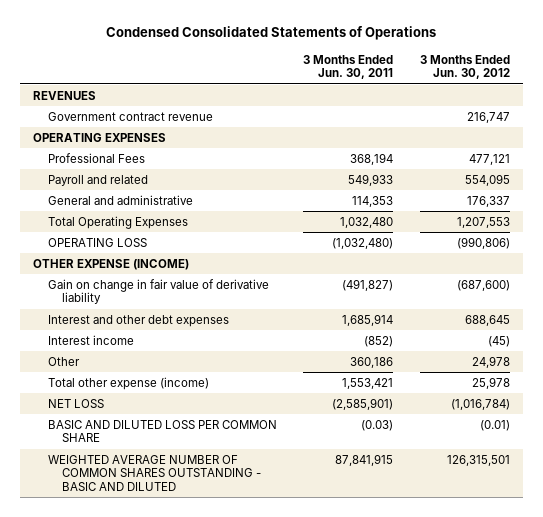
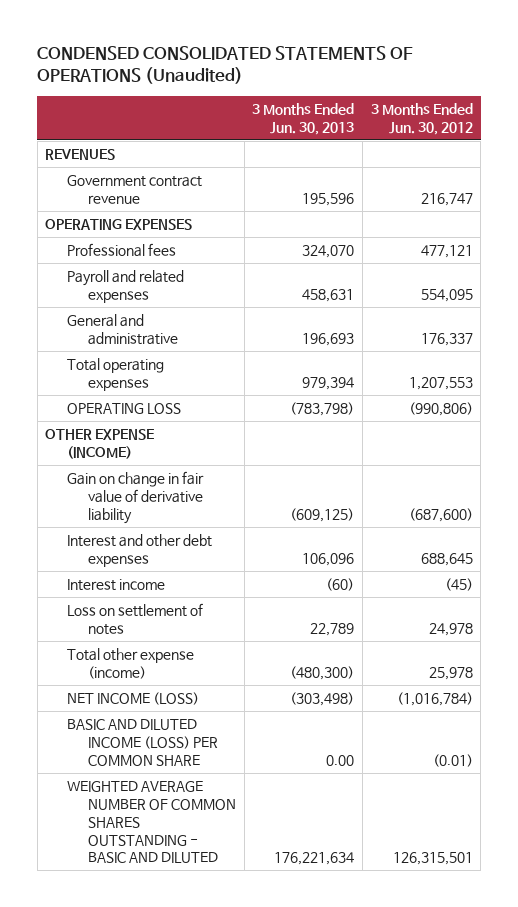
- Condensed Consolidated Statements of Operations
+ CONDENSED CONSOLIDATED STATEMENTS OF OPERATIONS (Unaudited)
- | 3 Months Ended Jun. 30, 2011 | 3 Months Ended Jun. 30, 2012
+ | 3 Months Ended Jun. 30, 2013 | 3 Months Ended Jun. 30, 2012
- Professional Fees | 368,194 | 477,121
- Payroll and related | 549,933 | 554,095
+ Professional fees | 324,070 | 477,121
+ Payroll and related expenses | 458,631 | 554,095
- Total Operating Expenses | 1,032,480 | 1,207,553
+ Total operating expenses | 979,394 | 1,207,553
- Other | 360,186 | 24,978
+ Loss on settlement of notes | 22,789 | 24,978
- NET LOSS | (2,585,901) | (1,016,784)
- BASIC AND DILUTED LOSS PER COMMON SHARE | (0.03) | (0.01)
+ NET INCOME (LOSS) | (303,498) | (1,016,784)
+ BASIC AND DILUTED INCOME (LOSS) PER COMMON SHARE | 0.00 | (0.01)

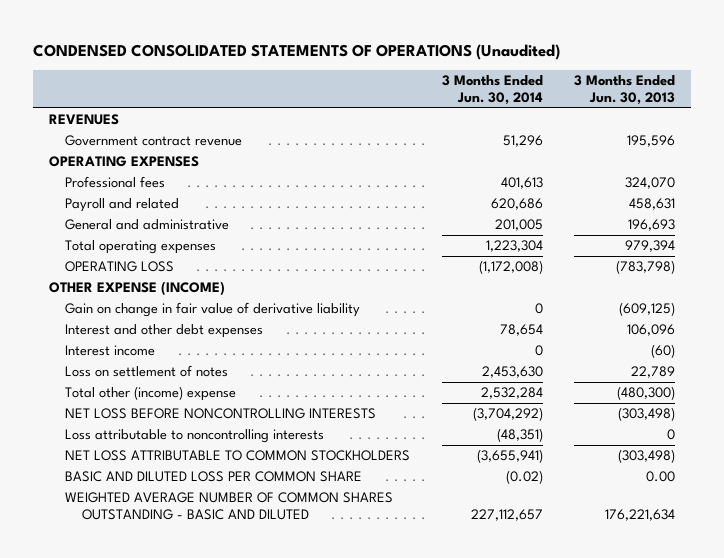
- | 3 Months Ended Jun. 30, 2013 | 3 Months Ended Jun. 30, 2012
+ | 3 Months Ended Jun. 30, 2014 | 3 Months Ended Jun. 30, 2013
- Payroll and related expenses | 458,631 | 554,095
+ Payroll and related | 620,686 | 458,631
- Total other expense (income) | (480,300) | 25,978
- NET INCOME (LOSS) | (303,498) | (1,016,784)
- BASIC AND DILUTED INCOME (LOSS) PER COMMON SHARE | 0.00 | (0.01)
+ Total other (income) expense | 2,532,284 | (480,300)
+ NET LOSS BEFORE NONCONTROLLING INTERESTS | (3,704,292) | (303,498)
+ Loss attributable to noncontrolling interests | (48,351) | 0
+ NET LOSS ATTRIBUTABLE TO COMMON STOCKHOLDERS | (3,655,941) | (303,498)
+ BASIC AND DILUTED LOSS PER COMMON SHARE | (0.02) | 0.00

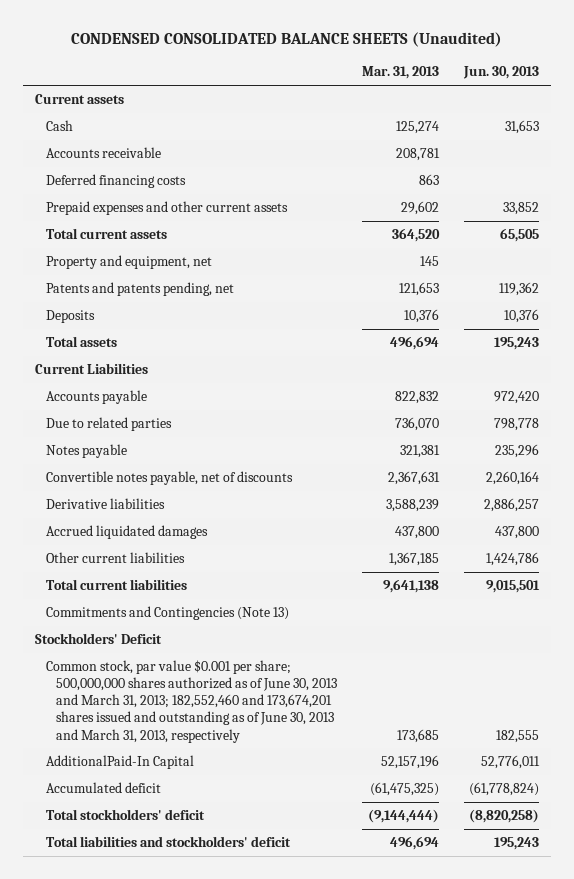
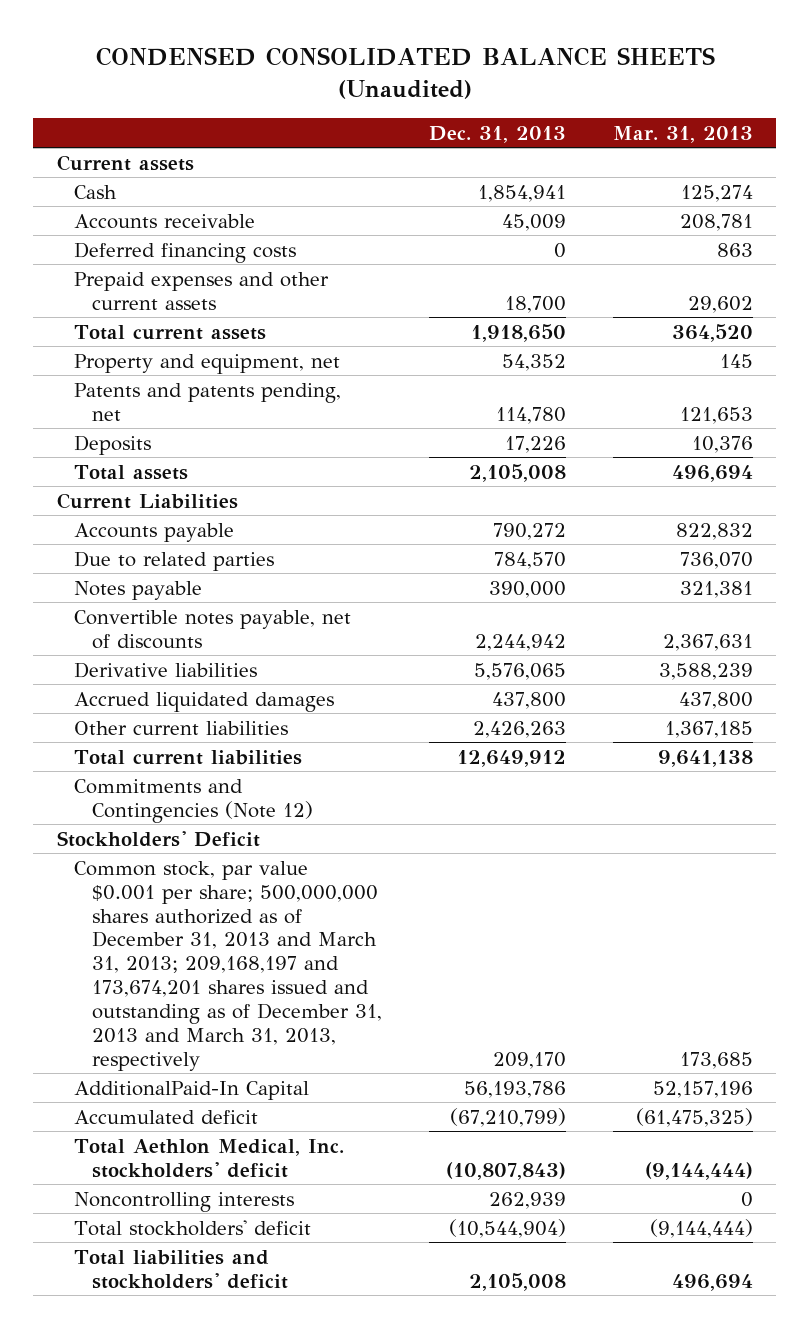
- | Mar. 31, 2013 | Jun. 30, 2013
+ | Dec. 31, 2013 | Mar. 31, 2013
- Commitments and Contingencies (Note 13)
+ Commitments and Contingencies (Note 12)
- Common stock, par value $0.001 per share; 500,000,000 shares authorized as of June 30, 2013 and March 31, 2013; 182,552,460 and 173,674,201 shares issued and outstanding as of June 30, 2013 and March 31, 2013, respectively | 173,685 | 182,555
+ Common stock, par value $0.001 per share; 500,000,000 shares authorized as of December 31, 2013 and March 31, 2013; 209,168,197 and 173,674,201 shares issued and outstanding as of December 31, 2013 and March 31, 2013, respectively | 209,170 | 173,685
+ Total Aethlon Medical, Inc. stockholders' deficit | (10,807,843) | (9,144,444)
+ Noncontrolling interests | 262,939 | 0

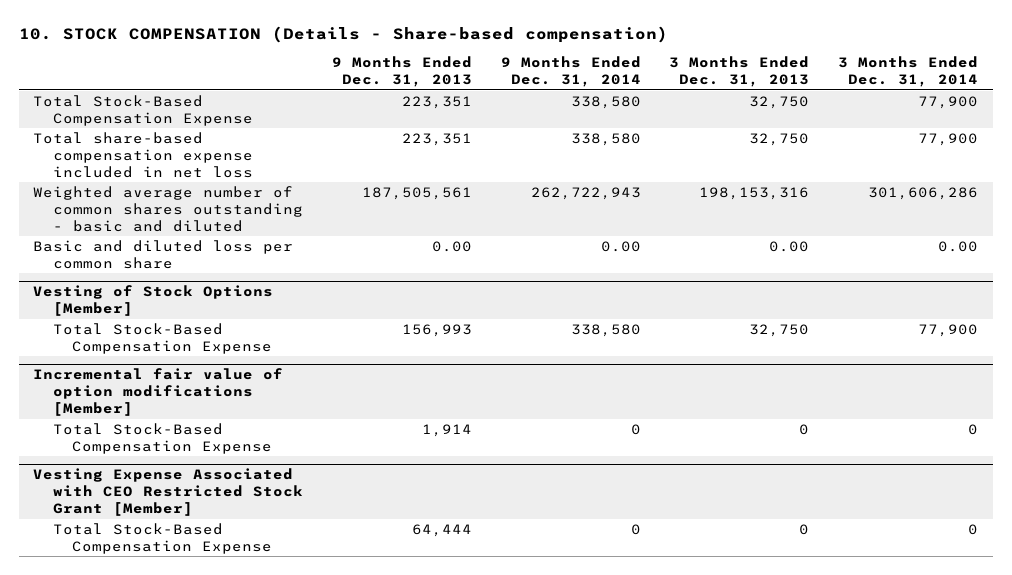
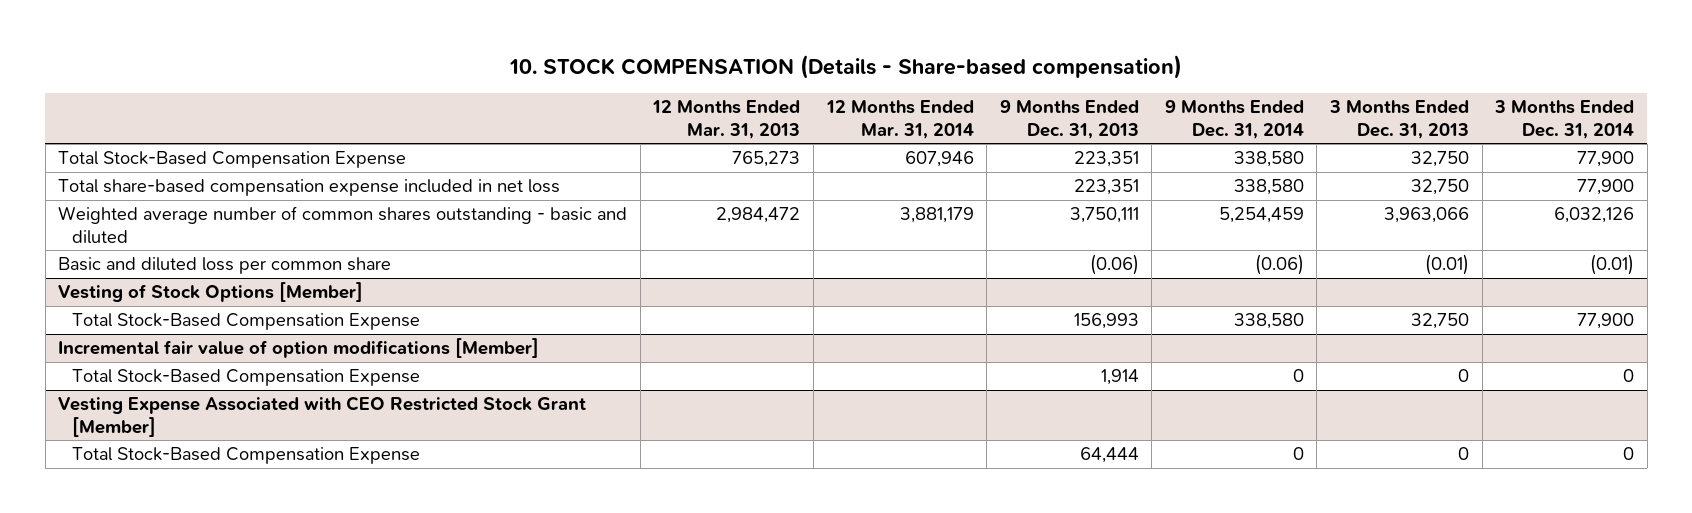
- | 9 Months Ended Dec. 31, 2013 | 9 Months Ended Dec. 31, 2014 | 3 Months Ended Dec. 31, 2013 | 3 Months Ended Dec. 31, 2014
+ | 12 Months Ended Mar. 31, 2013 | 12 Months Ended Mar. 31, 2014 | 9 Months Ended Dec. 31, 2013 | 9 Months Ended Dec. 31, 2014 | 3 Months Ended Dec. 31, 2013 | 3 Months Ended Dec. 31, 2014
- Weighted average number of common shares outstanding - basic and diluted | 187,505,561 | 262,722,943 | 198,153,316 | 301,606,286
- Basic and diluted loss per common share | 0.00 | 0.00 | 0.00 | 0.00
+ Weighted average number of common shares outstanding - basic and diluted | 2,984,472 | 3,881,179 | 3,750,111 | 5,254,459 | 3,963,066 | 6,032,126
+ Basic and diluted loss per common share | | | (0.06) | (0.06) | (0.01) | (0.01)

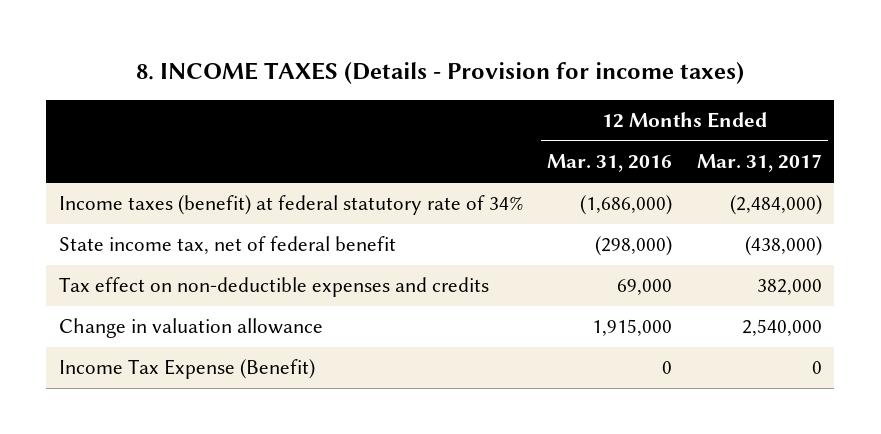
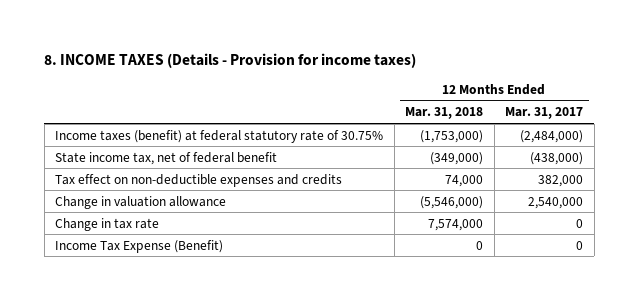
- | 12 Months Ended Mar. 31, 2016 | 12 Months Ended Mar. 31, 2017
+ | 12 Months Ended Mar. 31, 2018 | 12 Months Ended Mar. 31, 2017
- Income taxes (benefit) at federal statutory rate of 34% | (1,686,000) | (2,484,000)
+ Income taxes (benefit) at federal statutory rate of 30.75% | (1,753,000) | (2,484,000)
+ Change in tax rate | 7,574,000 | 0

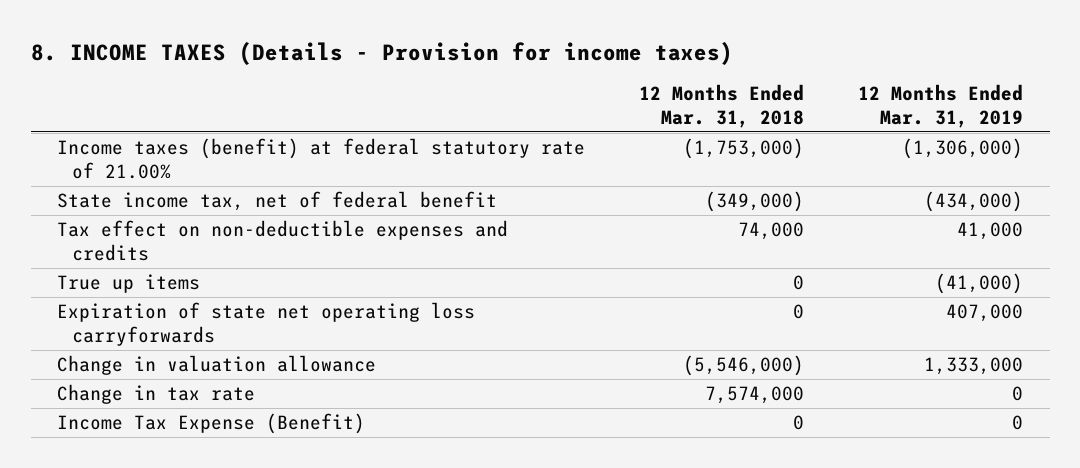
- | 12 Months Ended Mar. 31, 2018 | 12 Months Ended Mar. 31, 2017
+ | 12 Months Ended Mar. 31, 2018 | 12 Months Ended Mar. 31, 2019
- Income taxes (benefit) at federal statutory rate of 30.75% | (1,753,000) | (2,484,000)
+ Income taxes (benefit) at federal statutory rate of 21.00% | (1,753,000) | (1,306,000)
+ True up items | 0 | (41,000)
+ Expiration of state net operating loss carryforwards | 0 | 407,000

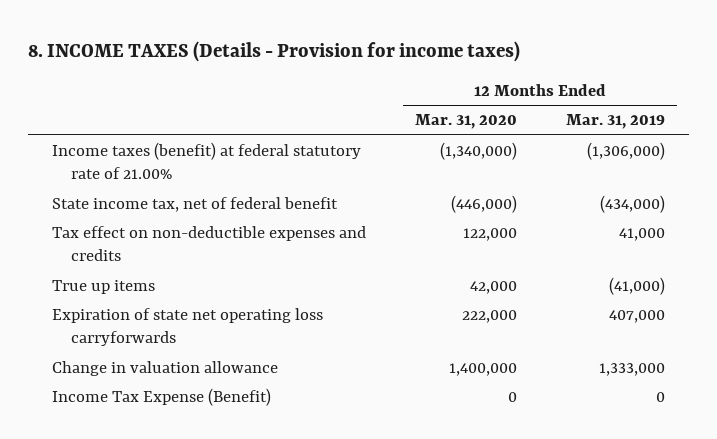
- | 12 Months Ended Mar. 31, 2018 | 12 Months Ended Mar. 31, 2019
+ | 12 Months Ended Mar. 31, 2020 | 12 Months Ended Mar. 31, 2019
- Change in tax rate | 7,574,000 | 0

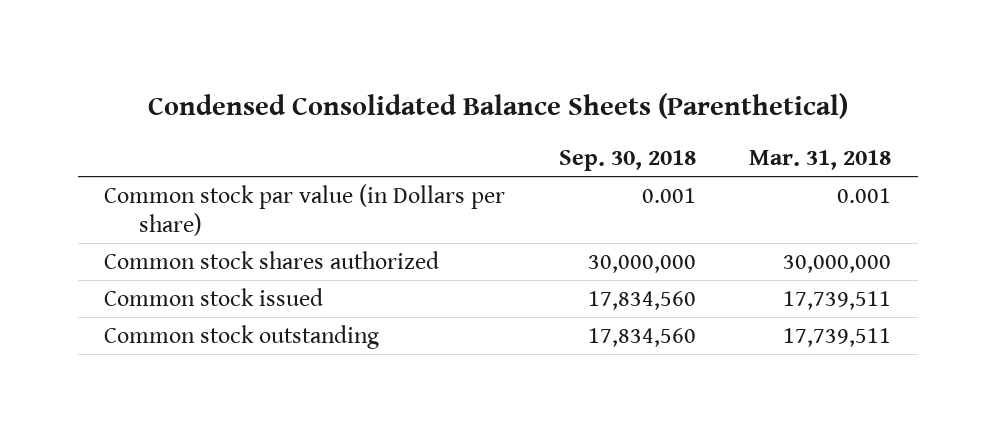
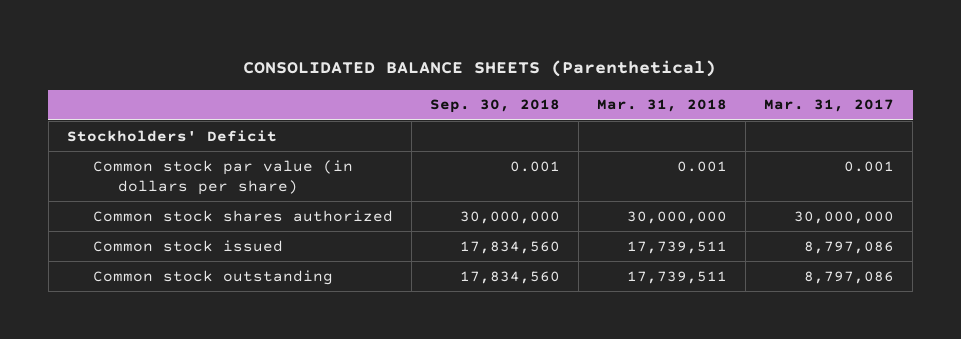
- Condensed Consolidated Balance Sheets (Parenthetical)
+ CONSOLIDATED BALANCE SHEETS (Parenthetical)
- | Sep. 30, 2018 | Mar. 31, 2018
+ | Sep. 30, 2018 | Mar. 31, 2018 | Mar. 31, 2017
- Common stock par value (in Dollars per share) | 0.001 | 0.001
+ Stockholders' Deficit
+ Common stock par value (in dollars per share) | 0.001 | 0.001 | 0.001

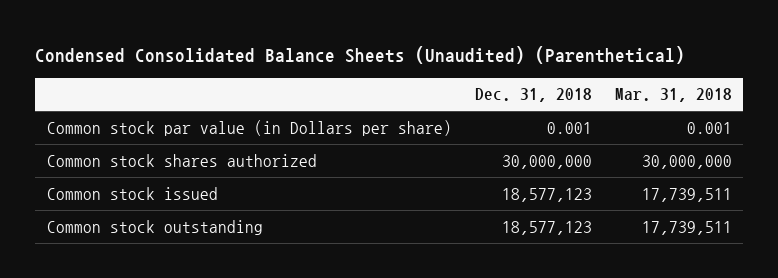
- CONSOLIDATED BALANCE SHEETS (Parenthetical)
+ Condensed Consolidated Balance Sheets (Unaudited) (Parenthetical)
- | Sep. 30, 2018 | Mar. 31, 2018 | Mar. 31, 2017
+ | Dec. 31, 2018 | Mar. 31, 2018
- Stockholders' Deficit
- Common stock par value (in dollars per share) | 0.001 | 0.001 | 0.001
+ Common stock par value (in Dollars per share) | 0.001 | 0.001

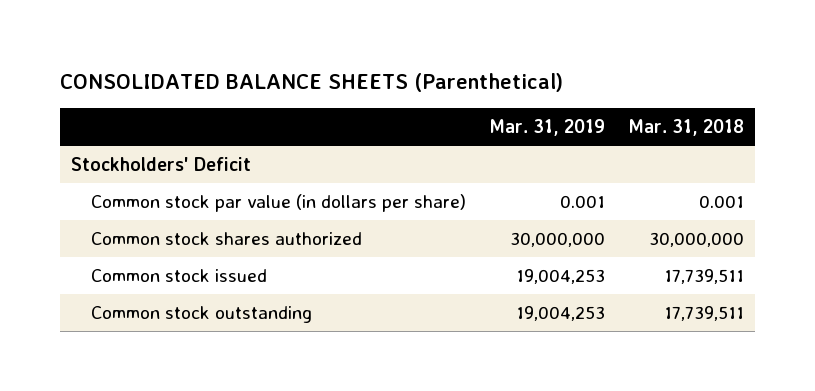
- Condensed Consolidated Balance Sheets (Unaudited) (Parenthetical)
+ CONSOLIDATED BALANCE SHEETS (Parenthetical)
- | Dec. 31, 2018 | Mar. 31, 2018
+ | Mar. 31, 2019 | Mar. 31, 2018
- Common stock par value (in Dollars per share) | 0.001 | 0.001
+ Stockholders' Deficit
+ Common stock par value (in dollars per share) | 0.001 | 0.001

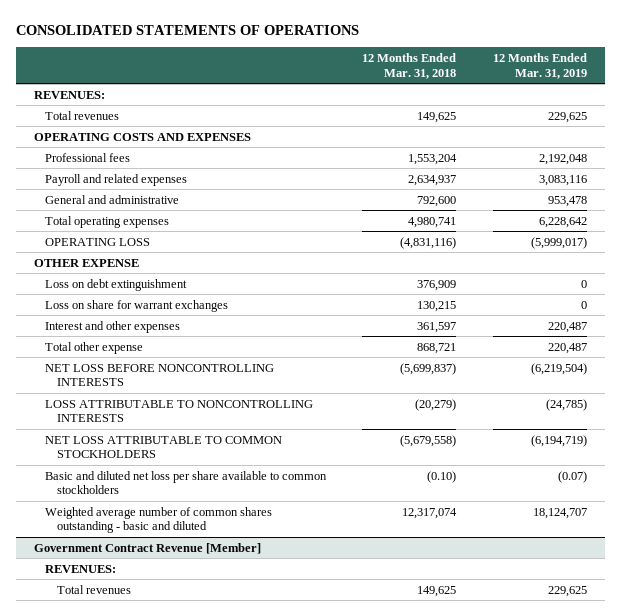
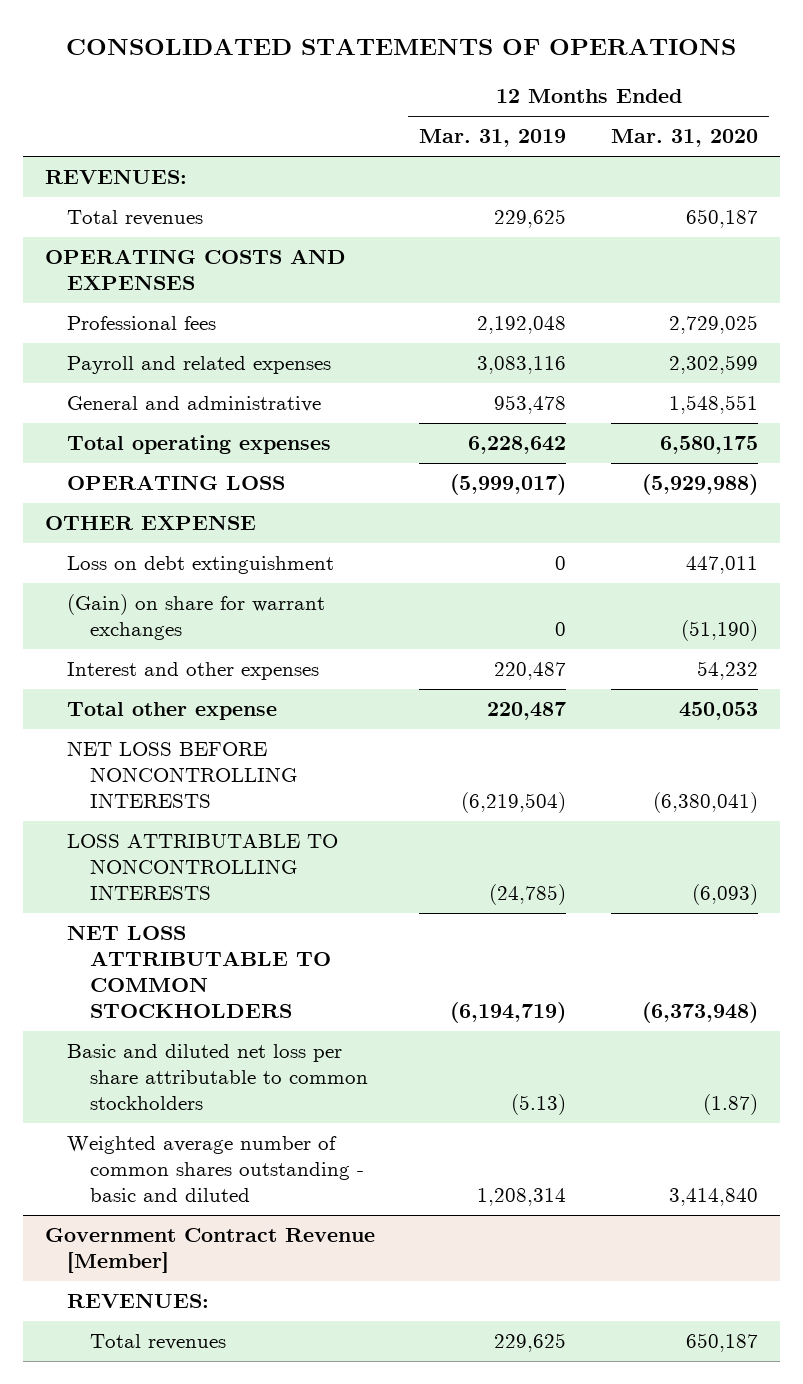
- | 12 Months Ended Mar. 31, 2018 | 12 Months Ended Mar. 31, 2019
+ | 12 Months Ended Mar. 31, 2019 | 12 Months Ended Mar. 31, 2020
- Loss on share for warrant exchanges | 130,215 | 0
+ (Gain) on share for warrant exchanges | 0 | (51,190)
- Basic and diluted net loss per share available to common stockholders | (0.10) | (0.07)
- Weighted average number of common shares outstanding - basic and diluted | 12,317,074 | 18,124,707
+ Basic and diluted net loss per share attributable to common stockholders | (5.13) | (1.87)
+ Weighted average number of common shares outstanding - basic and diluted | 1,208,314 | 3,414,840

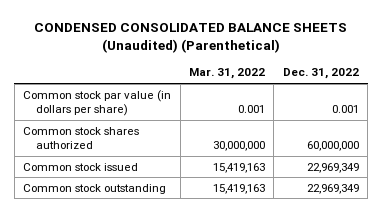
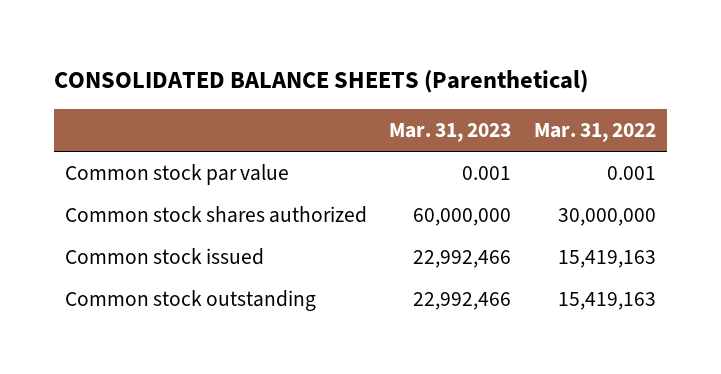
- CONDENSED CONSOLIDATED BALANCE SHEETS (Unaudited) (Parenthetical)
+ CONSOLIDATED BALANCE SHEETS (Parenthetical)
- | Mar. 31, 2022 | Dec. 31, 2022
+ | Mar. 31, 2023 | Mar. 31, 2022
- Common stock par value (in dollars per share) | 0.001 | 0.001
+ Common stock par value | 0.001 | 0.001

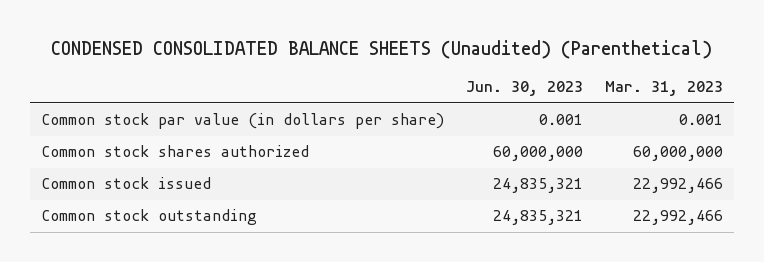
- CONSOLIDATED BALANCE SHEETS (Parenthetical)
+ CONDENSED CONSOLIDATED BALANCE SHEETS (Unaudited) (Parenthetical)
- | Mar. 31, 2023 | Mar. 31, 2022
+ | Jun. 30, 2023 | Mar. 31, 2023
- Common stock par value | 0.001 | 0.001
+ Common stock par value (in dollars per share) | 0.001 | 0.001

